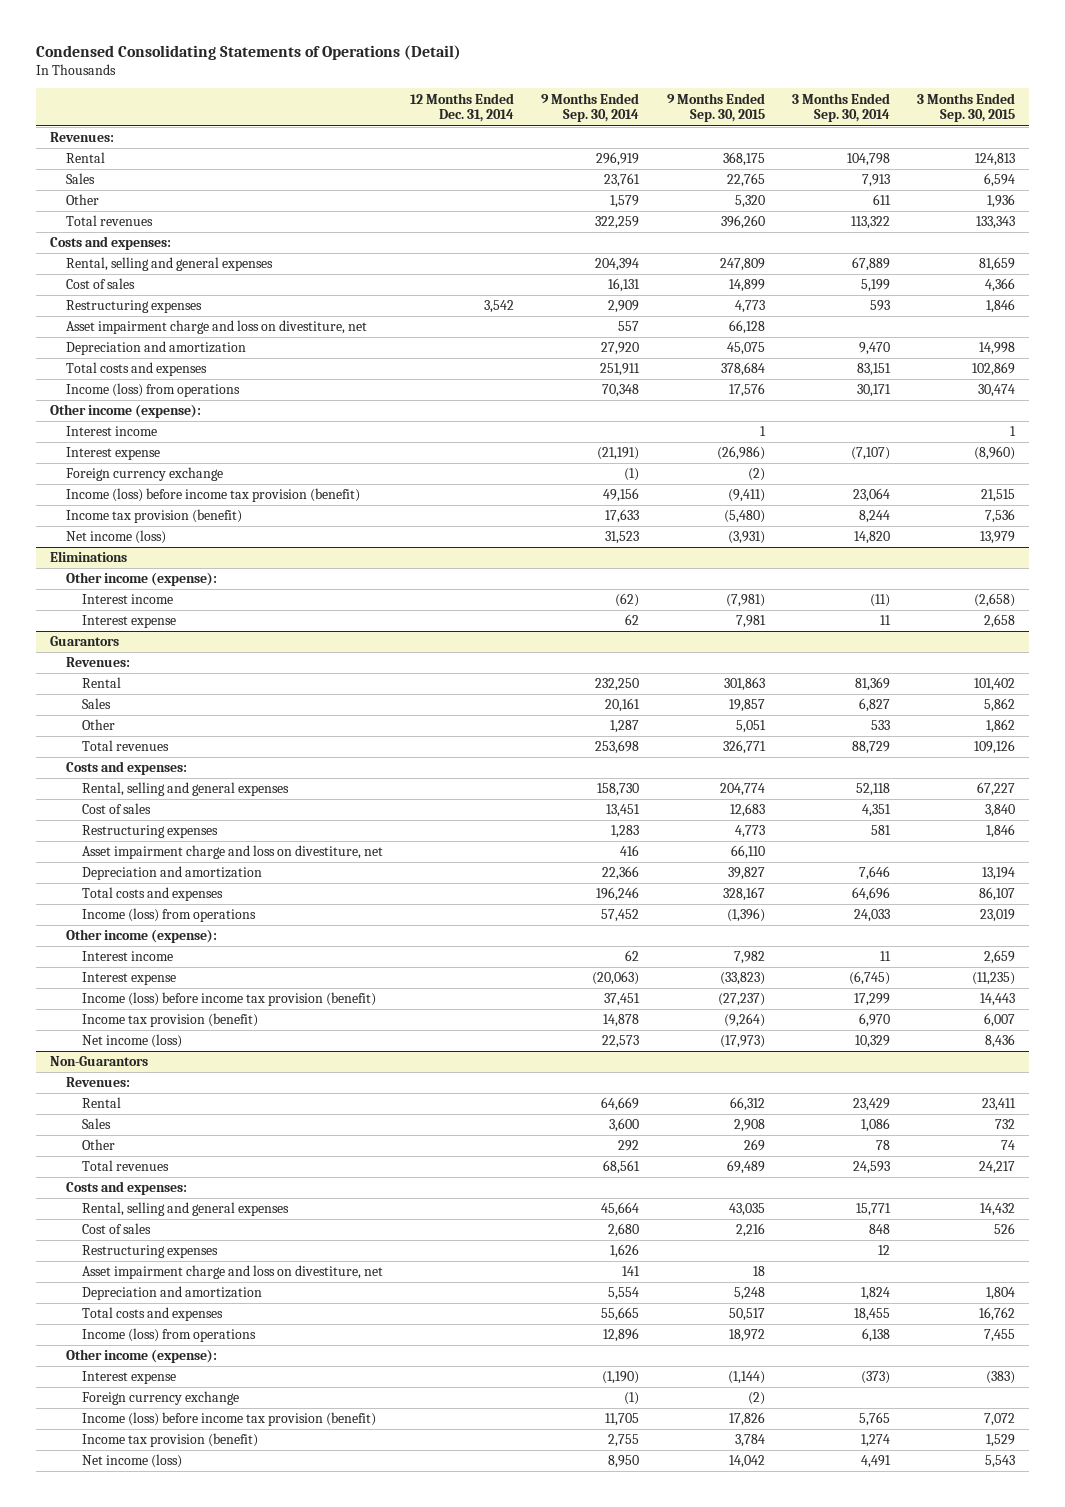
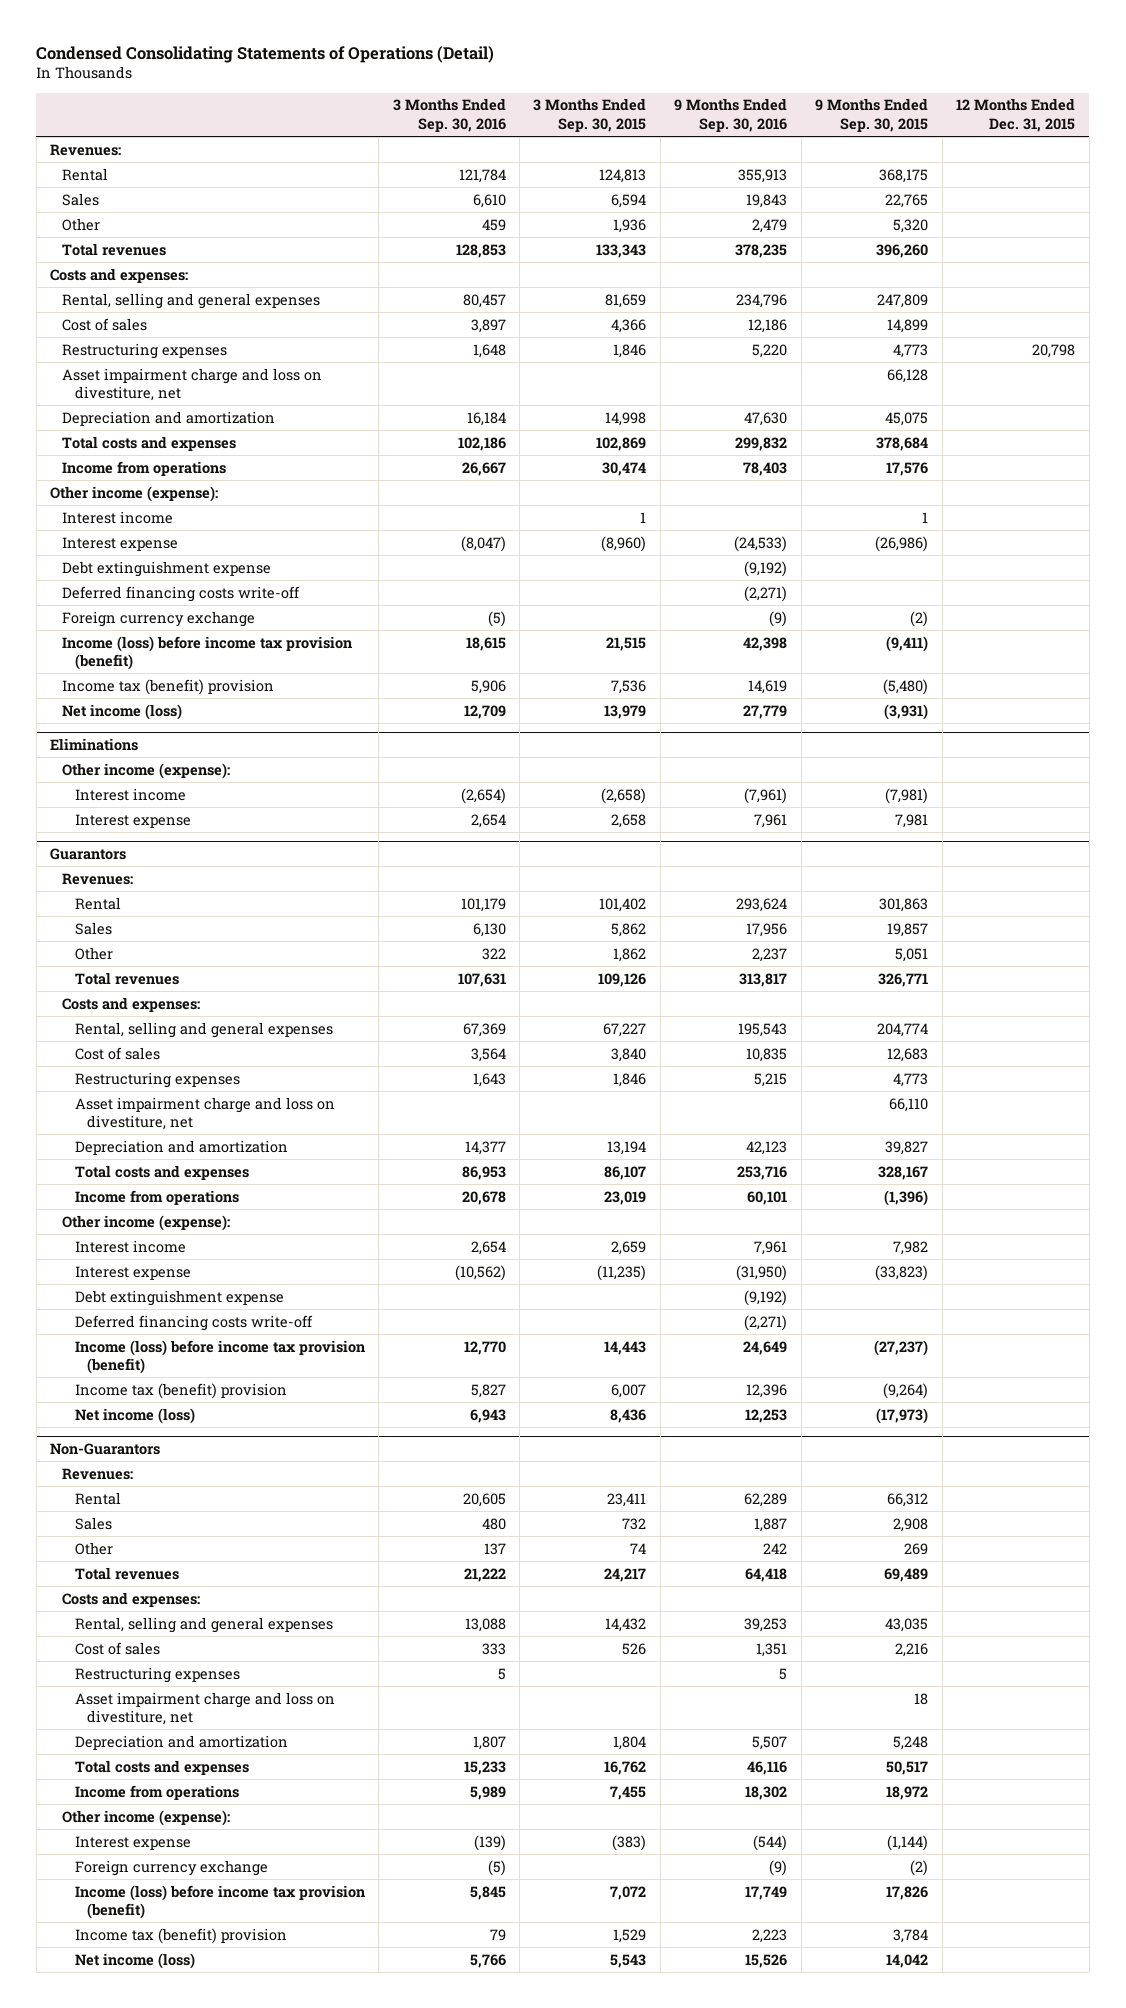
- | 12 Months Ended Dec. 31, 2014 | 9 Months Ended Sep. 30, 2014 | 9 Months Ended Sep. 30, 2015 | 3 Months Ended Sep. 30, 2014 | 3 Months Ended Sep. 30, 2015
+ | 3 Months Ended Sep. 30, 2016 | 3 Months Ended Sep. 30, 2015 | 9 Months Ended Sep. 30, 2016 | 9 Months Ended Sep. 30, 2015 | 12 Months Ended Dec. 31, 2015
- Income (loss) from operations | | 70,348 | 17,576 | 30,171 | 30,474
+ Income from operations | 26,667 | 30,474 | 78,403 | 17,576 |
+ Debt extinguishment expense | | | (9,192) | |
+ Deferred financing costs write-off | | | (2,271) | |
- Income tax provision (benefit) | | 17,633 | (5,480) | 8,244 | 7,536
+ Income tax (benefit) provision | 5,906 | 7,536 | 14,619 | (5,480) |
@ Guarantors
- Income (loss) from operations | | 57,452 | (1,396) | 24,033 | 23,019
+ Income from operations | 20,678 | 23,019 | 60,101 | (1,396) |
+ Debt extinguishment expense | | | (9,192) | |
+ Deferred financing costs write-off | | | (2,271) | |
- Income tax provision (benefit) | | 14,878 | (9,264) | 6,970 | 6,007
+ Income tax (benefit) provision | 5,827 | 6,007 | 12,396 | (9,264) |
@ Non-Guarantors
- Income (loss) from operations | | 12,896 | 18,972 | 6,138 | 7,455
+ Income from operations | 5,989 | 7,455 | 18,302 | 18,972 |
- Income tax provision (benefit) | | 2,755 | 3,784 | 1,274 | 1,529
+ Income tax (benefit) provision | 79 | 1,529 | 2,223 | 3,784 |

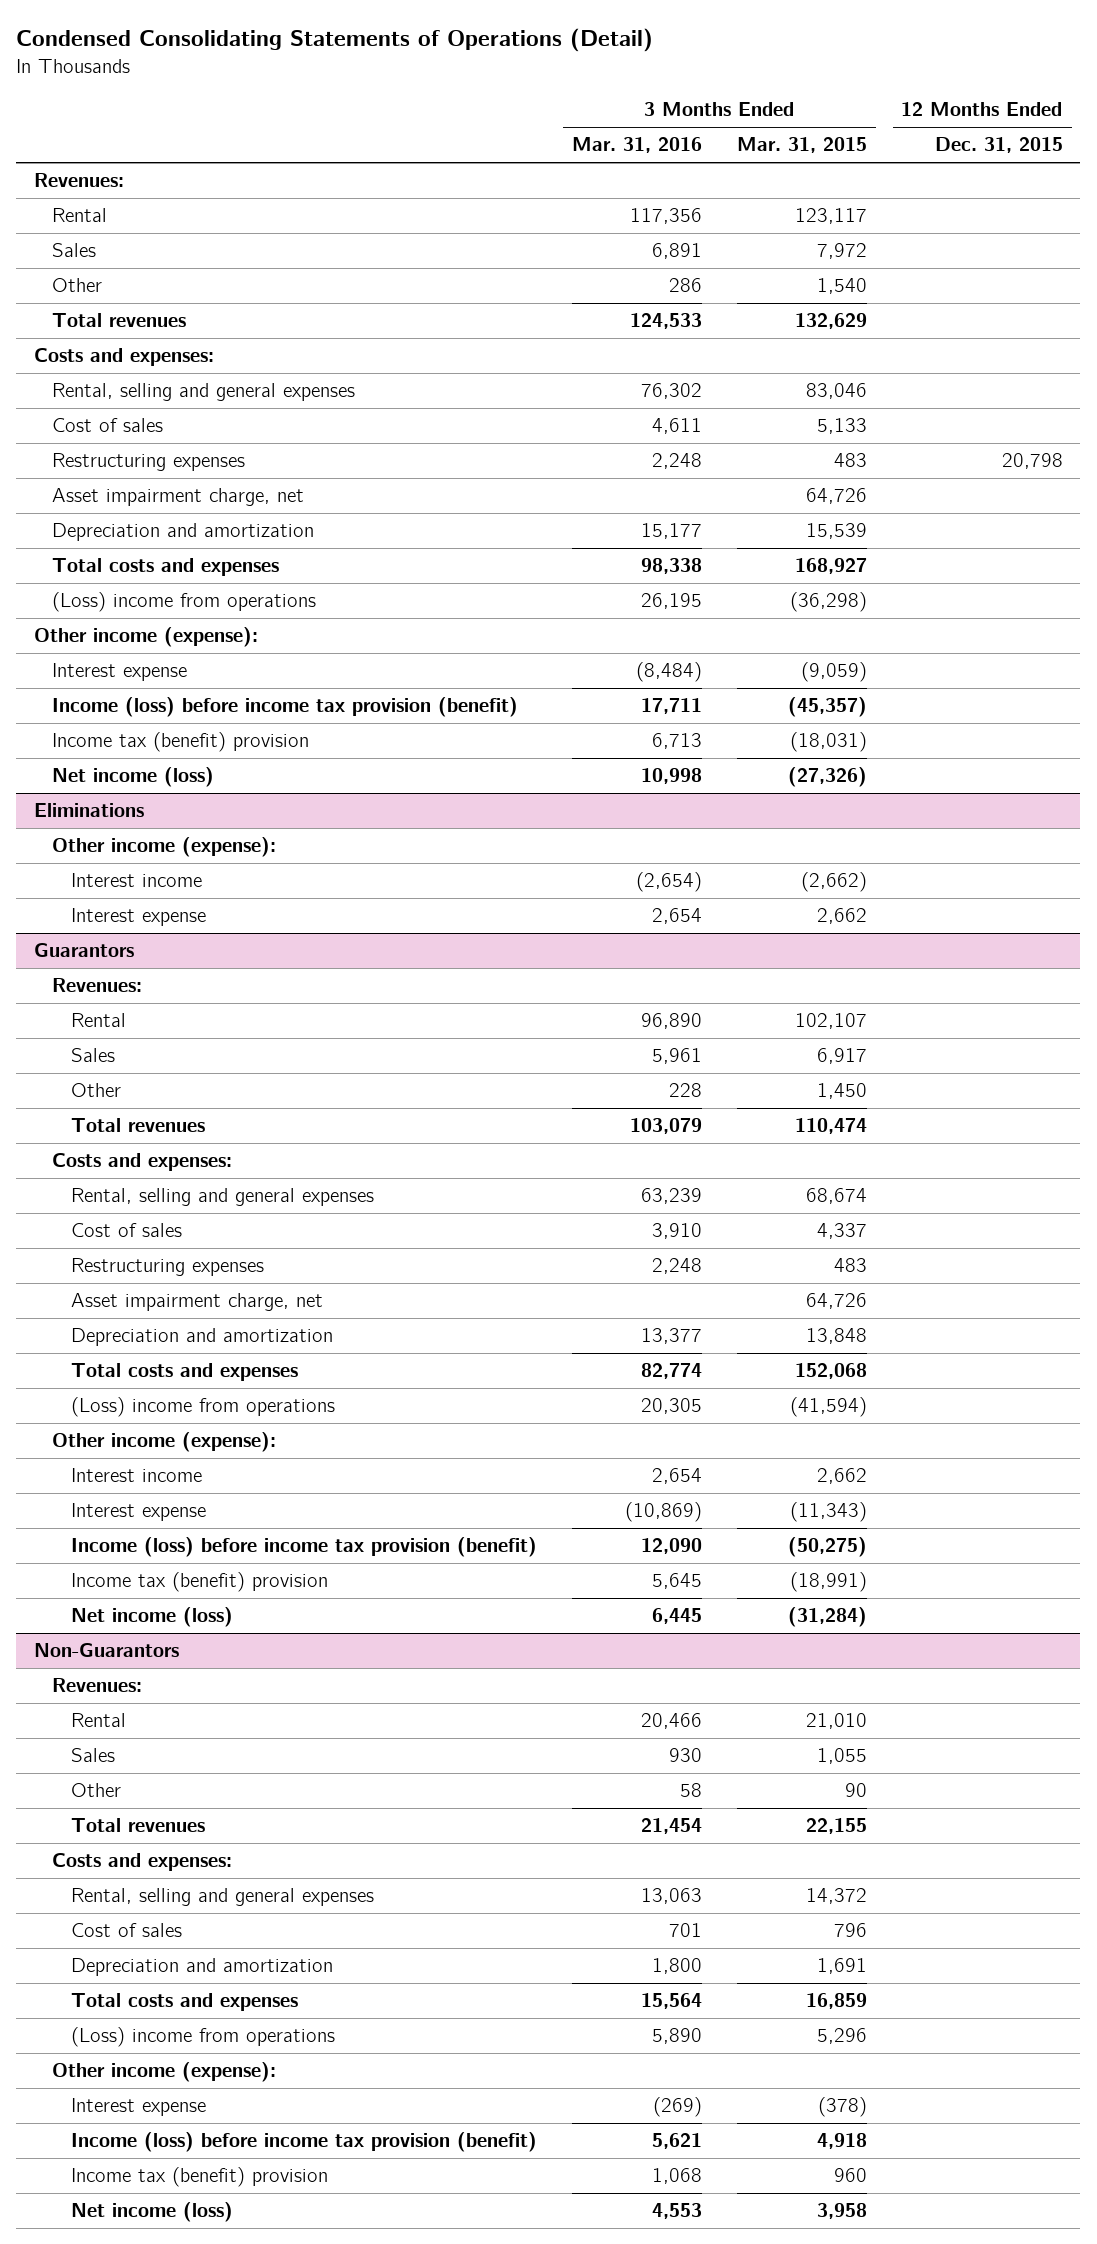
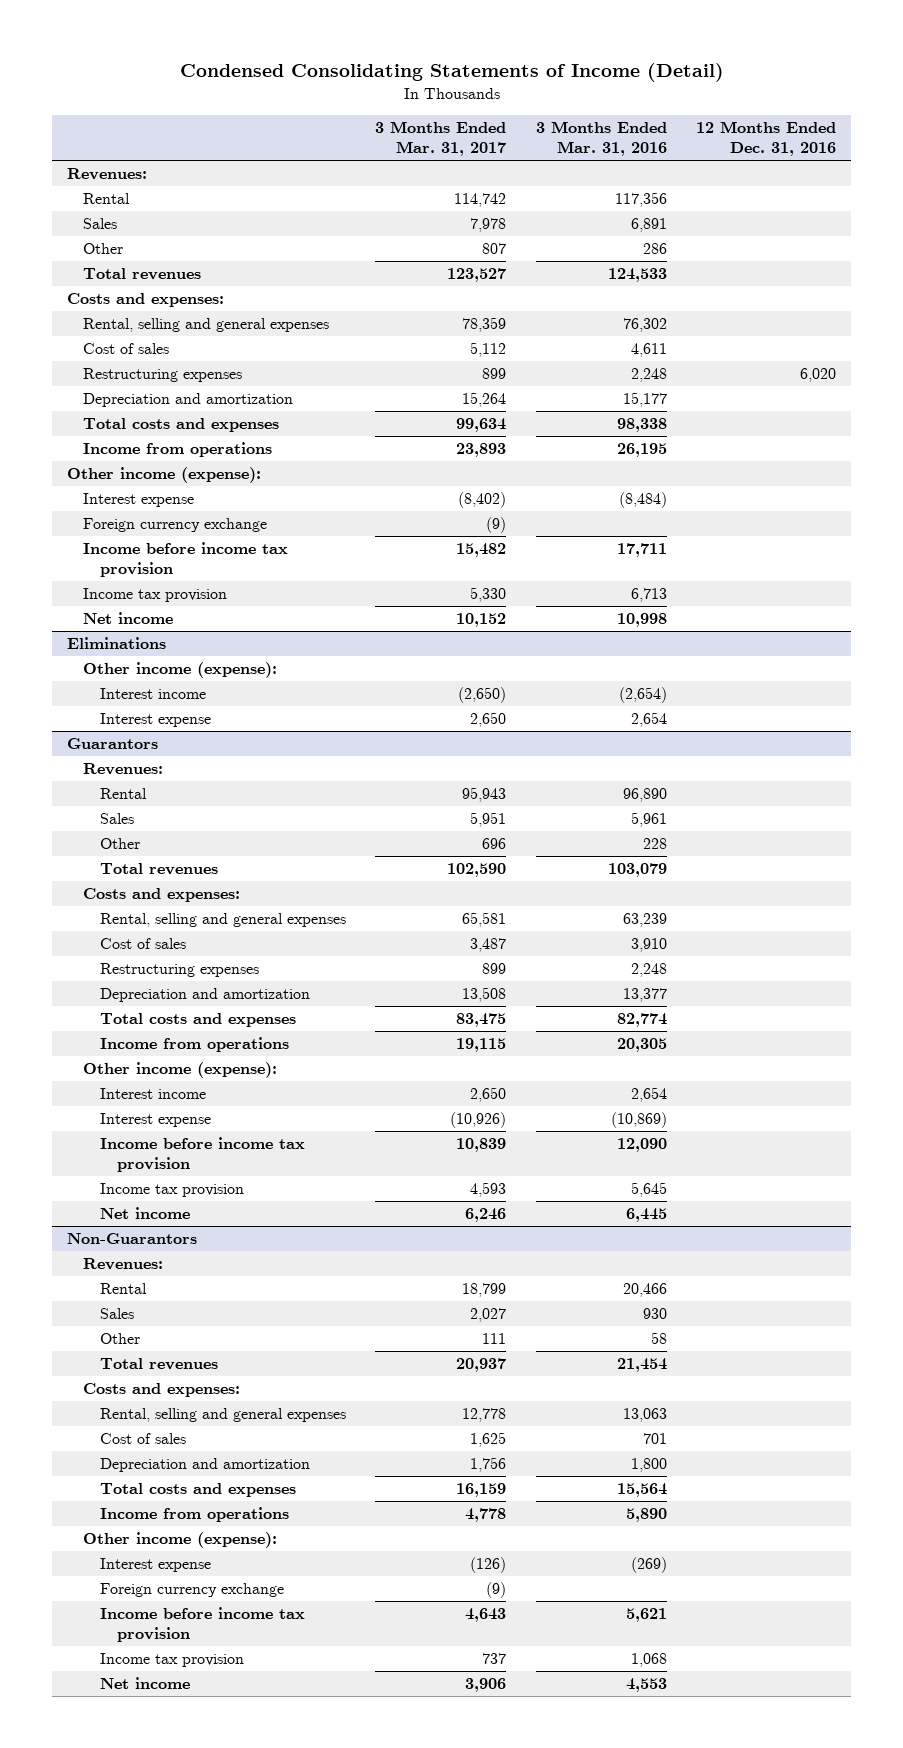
- Condensed Consolidating Statements of Operations (Detail)
+ Condensed Consolidating Statements of Income (Detail)
- | 3 Months Ended Mar. 31, 2016 | 3 Months Ended Mar. 31, 2015 | 12 Months Ended Dec. 31, 2015
+ | 3 Months Ended Mar. 31, 2017 | 3 Months Ended Mar. 31, 2016 | 12 Months Ended Dec. 31, 2016
- Asset impairment charge, net | | 64,726 |
- (Loss) income from operations | 26,195 | (36,298) |
+ Income from operations | 23,893 | 26,195 |
- Income (loss) before income tax provision (benefit) | 17,711 | (45,357) |
- Income tax (benefit) provision | 6,713 | (18,031) |
- Net income (loss) | 10,998 | (27,326) |
+ Foreign currency exchange | (9) | |
+ Income before income tax provision | 15,482 | 17,711 |
+ Income tax provision | 5,330 | 6,713 |
+ Net income | 10,152 | 10,998 |
@ Guarantors
- Asset impairment charge, net | | 64,726 |
- (Loss) income from operations | 20,305 | (41,594) |
+ Income from operations | 19,115 | 20,305 |
- Income (loss) before income tax provision (benefit) | 12,090 | (50,275) |
- Income tax (benefit) provision | 5,645 | (18,991) |
- Net income (loss) | 6,445 | (31,284) |
+ Income before income tax provision | 10,839 | 12,090 |
+ Income tax provision | 4,593 | 5,645 |
+ Net income | 6,246 | 6,445 |
@ Non-Guarantors
- (Loss) income from operations | 5,890 | 5,296 |
+ Income from operations | 4,778 | 5,890 |
- Income (loss) before income tax provision (benefit) | 5,621 | 4,918 |
- Income tax (benefit) provision | 1,068 | 960 |
- Net income (loss) | 4,553 | 3,958 |
+ Foreign currency exchange | (9) | |
+ Income before income tax provision | 4,643 | 5,621 |
+ Income tax provision | 737 | 1,068 |
+ Net income | 3,906 | 4,553 |

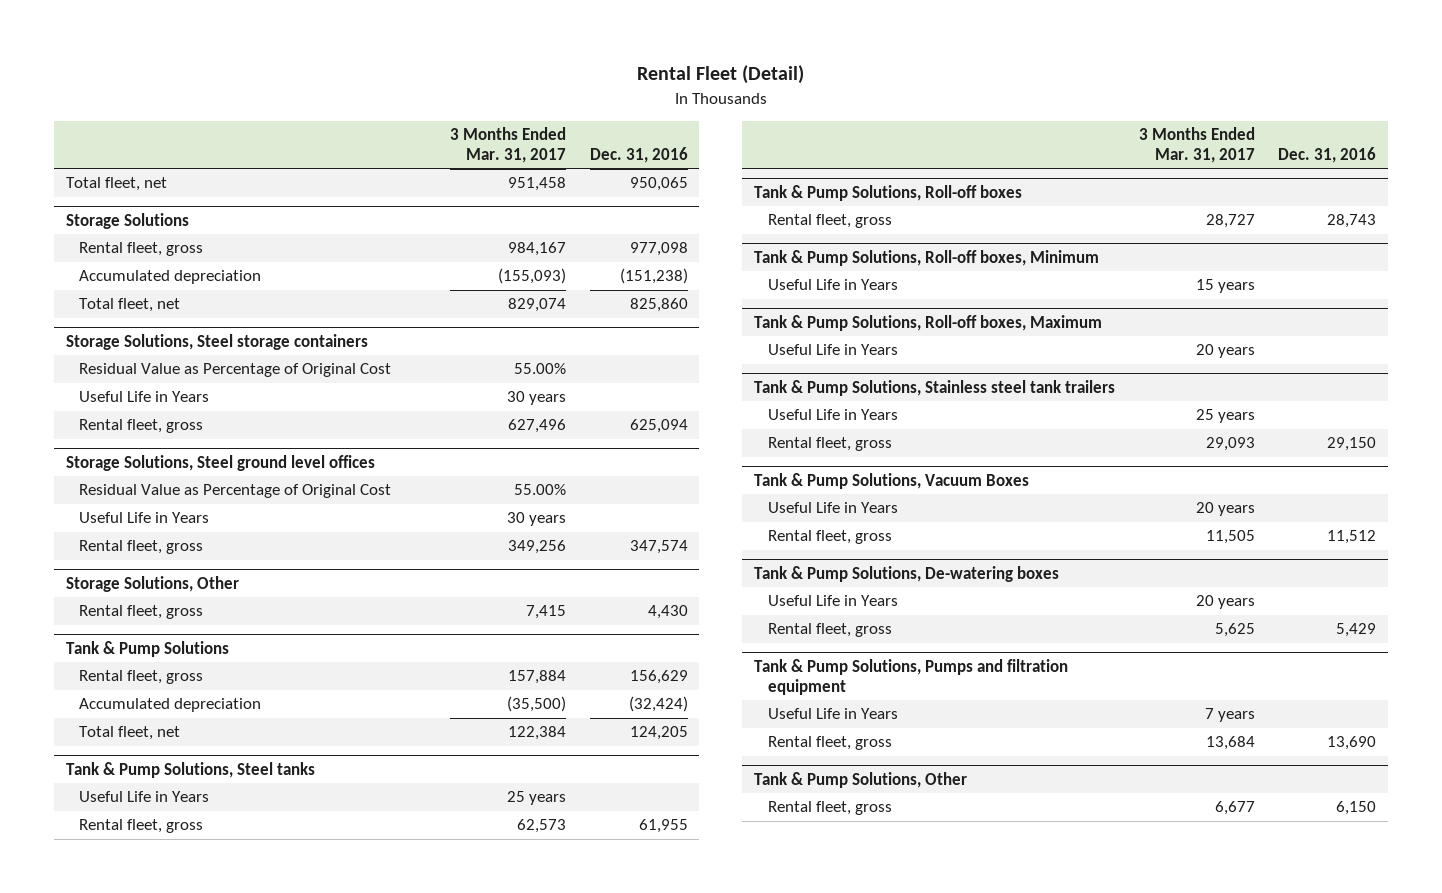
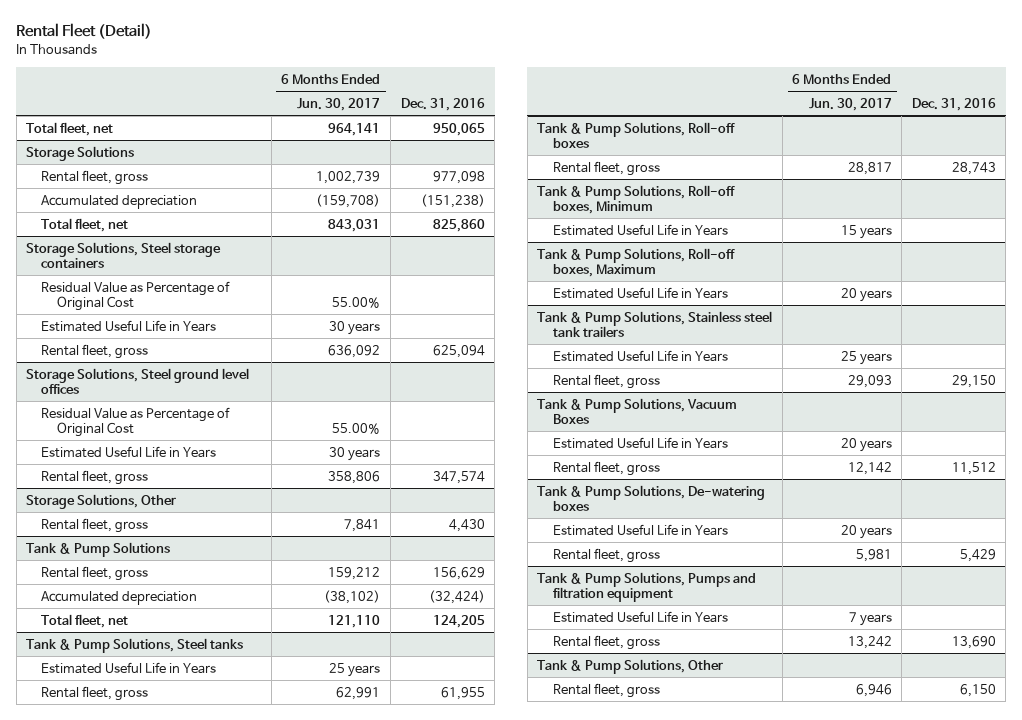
- | 3 Months Ended Mar. 31, 2017 | Dec. 31, 2016
+ | 6 Months Ended Jun. 30, 2017 | Dec. 31, 2016
@ Storage Solutions, Steel storage containers
- Useful Life in Years | 30 years |
+ Estimated Useful Life in Years | 30 years |
@ Storage Solutions, Steel ground level offices
- Useful Life in Years | 30 years |
+ Estimated Useful Life in Years | 30 years |
@ Tank & Pump Solutions, Steel tanks
- Useful Life in Years | 25 years |
+ Estimated Useful Life in Years | 25 years |
@ Tank & Pump Solutions, Roll-off boxes, Minimum
- Useful Life in Years | 15 years |
+ Estimated Useful Life in Years | 15 years |
@ Tank & Pump Solutions, Roll-off boxes, Maximum
- Useful Life in Years | 20 years |
+ Estimated Useful Life in Years | 20 years |
@ Tank & Pump Solutions, Stainless steel tank trailers
- Useful Life in Years | 25 years |
+ Estimated Useful Life in Years | 25 years |
@ Tank & Pump Solutions, Vacuum Boxes
- Useful Life in Years | 20 years |
+ Estimated Useful Life in Years | 20 years |
@ Tank & Pump Solutions, De-watering boxes
- Useful Life in Years | 20 years |
+ Estimated Useful Life in Years | 20 years |
@ Tank & Pump Solutions, Pumps and filtration equipment
- Useful Life in Years | 7 years |
+ Estimated Useful Life in Years | 7 years |

